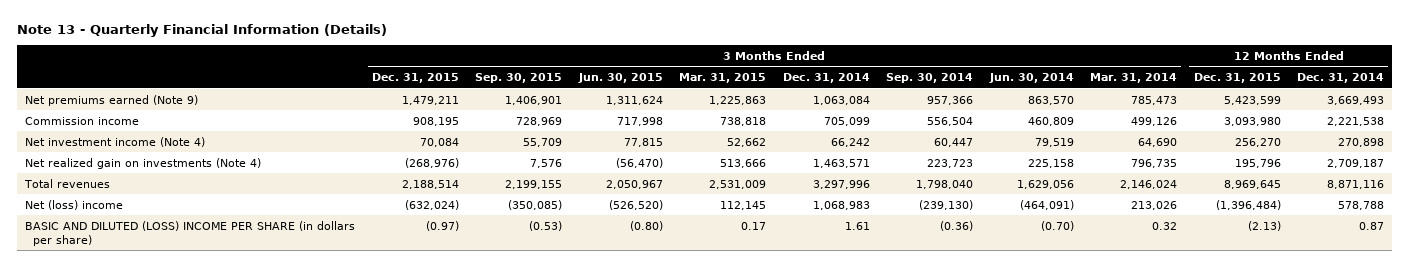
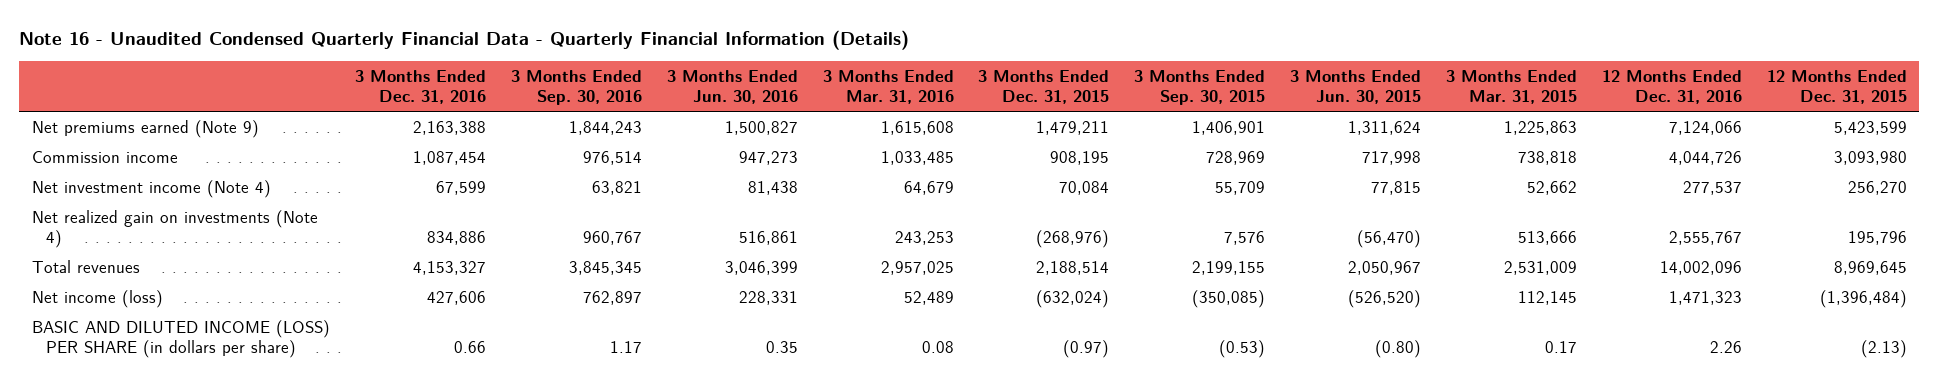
- Note 13 - Quarterly Financial Information (Details)
+ Note 16 - Unaudited Condensed Quarterly Financial Data - Quarterly Financial Information (Details)
- | 3 Months Ended Dec. 31, 2015 | 3 Months Ended Sep. 30, 2015 | 3 Months Ended Jun. 30, 2015 | 3 Months Ended Mar. 31, 2015 | 3 Months Ended Dec. 31, 2014 | 3 Months Ended Sep. 30, 2014 | 3 Months Ended Jun. 30, 2014 | 3 Months Ended Mar. 31, 2014 | 12 Months Ended Dec. 31, 2015 | 12 Months Ended Dec. 31, 2014
+ | 3 Months Ended Dec. 31, 2016 | 3 Months Ended Sep. 30, 2016 | 3 Months Ended Jun. 30, 2016 | 3 Months Ended Mar. 31, 2016 | 3 Months Ended Dec. 31, 2015 | 3 Months Ended Sep. 30, 2015 | 3 Months Ended Jun. 30, 2015 | 3 Months Ended Mar. 31, 2015 | 12 Months Ended Dec. 31, 2016 | 12 Months Ended Dec. 31, 2015
- Net (loss) income | (632,024) | (350,085) | (526,520) | 112,145 | 1,068,983 | (239,130) | (464,091) | 213,026 | (1,396,484) | 578,788
- BASIC AND DILUTED (LOSS) INCOME PER SHARE (in dollars per share) | (0.97) | (0.53) | (0.80) | 0.17 | 1.61 | (0.36) | (0.70) | 0.32 | (2.13) | 0.87
+ Net income (loss) | 427,606 | 762,897 | 228,331 | 52,489 | (632,024) | (350,085) | (526,520) | 112,145 | 1,471,323 | (1,396,484)
+ BASIC AND DILUTED INCOME (LOSS) PER SHARE (in dollars per share) | 0.66 | 1.17 | 0.35 | 0.08 | (0.97) | (0.53) | (0.80) | 0.17 | 2.26 | (2.13)

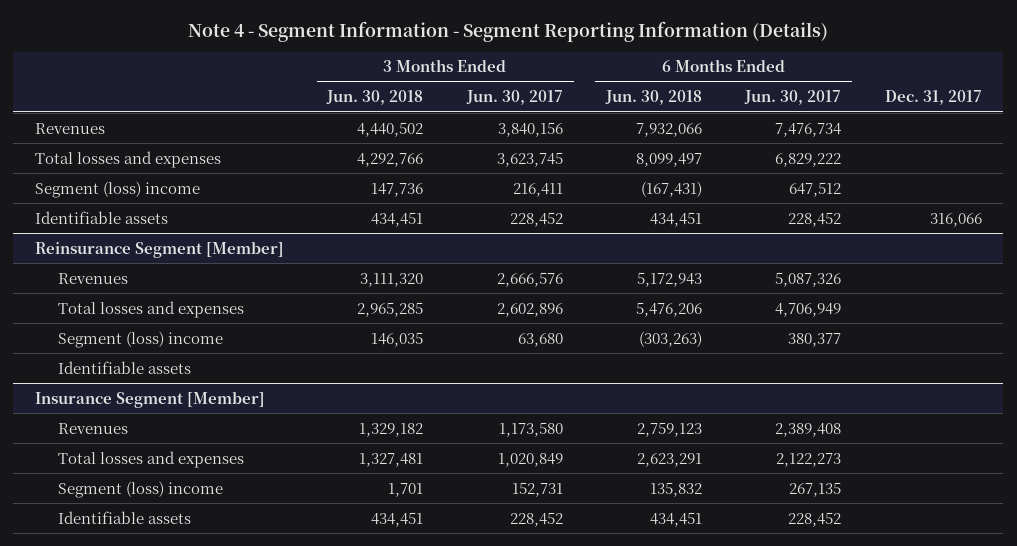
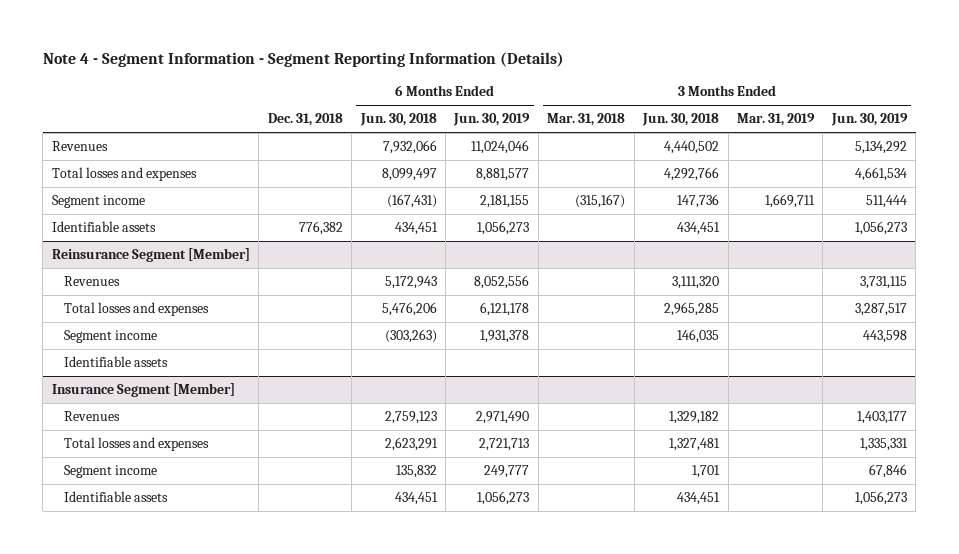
- | 3 Months Ended Jun. 30, 2018 | 3 Months Ended Jun. 30, 2017 | 6 Months Ended Jun. 30, 2018 | 6 Months Ended Jun. 30, 2017 | Dec. 31, 2017
+ | Dec. 31, 2018 | 6 Months Ended Jun. 30, 2018 | 6 Months Ended Jun. 30, 2019 | 3 Months Ended Mar. 31, 2018 | 3 Months Ended Jun. 30, 2018 | 3 Months Ended Mar. 31, 2019 | 3 Months Ended Jun. 30, 2019
- Segment (loss) income | 147,736 | 216,411 | (167,431) | 647,512 |
+ Segment income | | (167,431) | 2,181,155 | (315,167) | 147,736 | 1,669,711 | 511,444
@ Reinsurance Segment [Member]
- Segment (loss) income | 146,035 | 63,680 | (303,263) | 380,377 |
+ Segment income | | (303,263) | 1,931,378 | | 146,035 | | 443,598
@ Insurance Segment [Member]
- Segment (loss) income | 1,701 | 152,731 | 135,832 | 267,135 |
+ Segment income | | 135,832 | 249,777 | | 1,701 | | 67,846

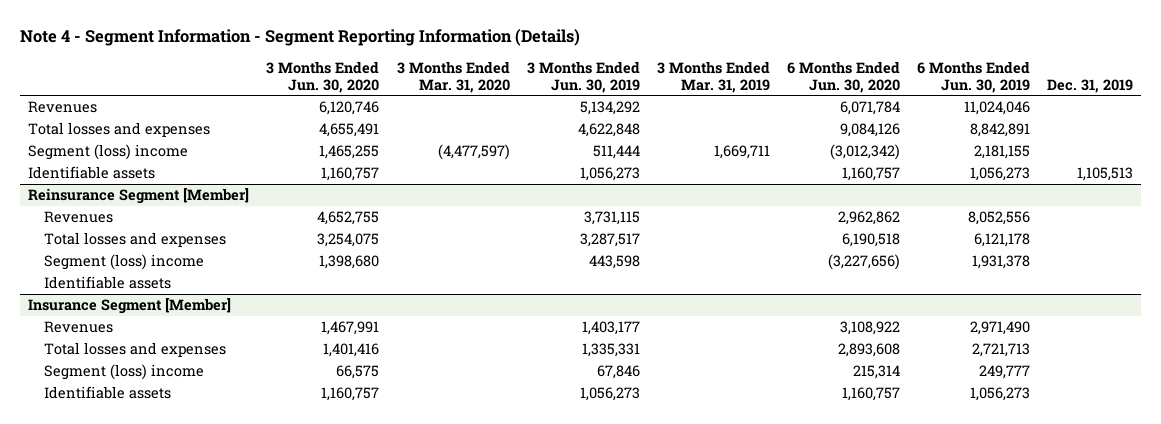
- | Dec. 31, 2018 | 6 Months Ended Jun. 30, 2018 | 6 Months Ended Jun. 30, 2019 | 3 Months Ended Mar. 31, 2018 | 3 Months Ended Jun. 30, 2018 | 3 Months Ended Mar. 31, 2019 | 3 Months Ended Jun. 30, 2019
+ | 3 Months Ended Jun. 30, 2020 | 3 Months Ended Mar. 31, 2020 | 3 Months Ended Jun. 30, 2019 | 3 Months Ended Mar. 31, 2019 | 6 Months Ended Jun. 30, 2020 | 6 Months Ended Jun. 30, 2019 | Dec. 31, 2019
- Total losses and expenses | | 8,099,497 | 8,881,577 | | 4,292,766 | | 4,661,534
- Segment income | | (167,431) | 2,181,155 | (315,167) | 147,736 | 1,669,711 | 511,444
+ Total losses and expenses | 4,655,491 | | 4,622,848 | | 9,084,126 | 8,842,891 |
+ Segment (loss) income | 1,465,255 | (4,477,597) | 511,444 | 1,669,711 | (3,012,342) | 2,181,155 |
@ Reinsurance Segment [Member]
- Segment income | | (303,263) | 1,931,378 | | 146,035 | | 443,598
+ Segment (loss) income | 1,398,680 | | 443,598 | | (3,227,656) | 1,931,378 |
@ Insurance Segment [Member]
- Segment income | | 135,832 | 249,777 | | 1,701 | | 67,846
+ Segment (loss) income | 66,575 | | 67,846 | | 215,314 | 249,777 |

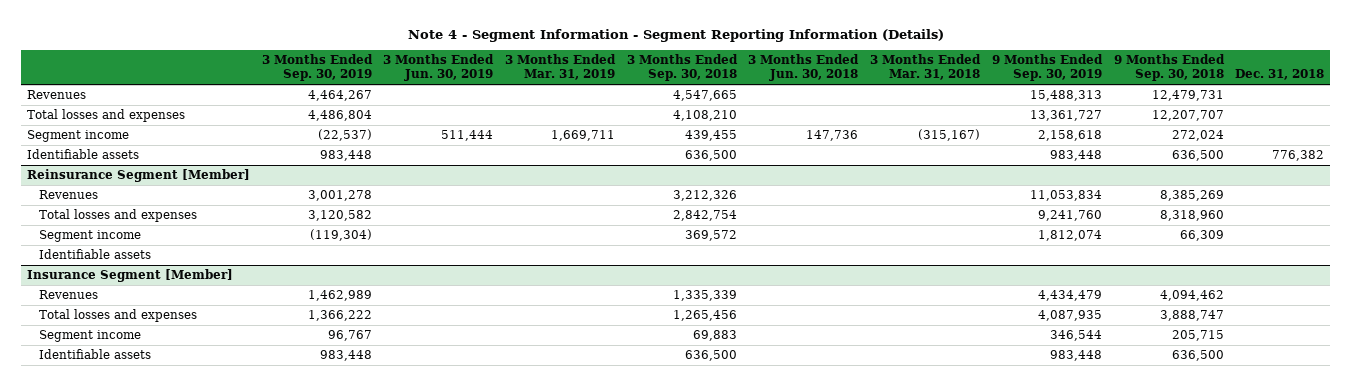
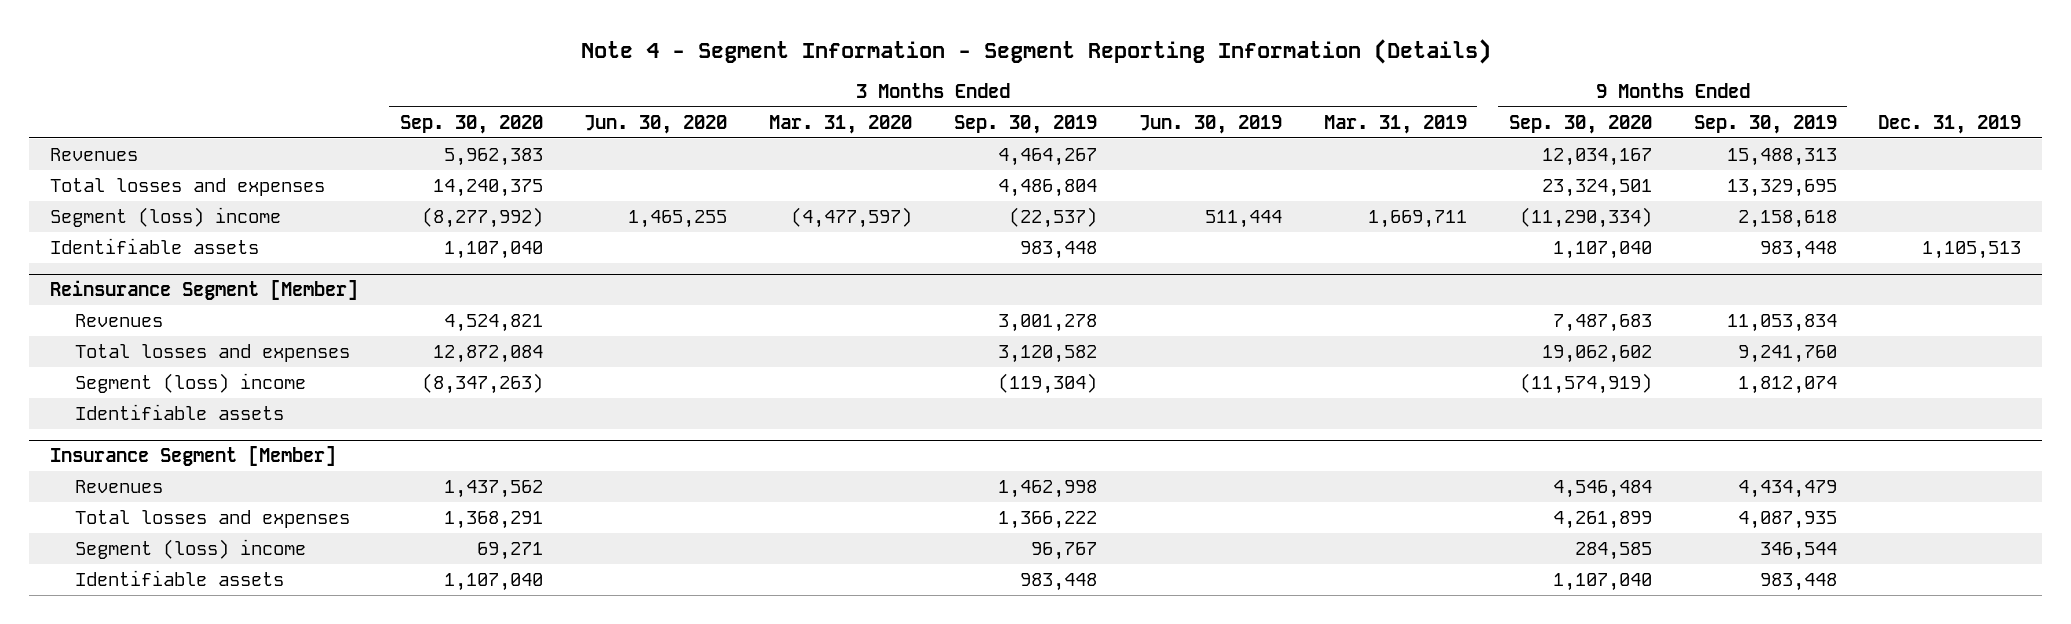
- | 3 Months Ended Sep. 30, 2019 | 3 Months Ended Jun. 30, 2019 | 3 Months Ended Mar. 31, 2019 | 3 Months Ended Sep. 30, 2018 | 3 Months Ended Jun. 30, 2018 | 3 Months Ended Mar. 31, 2018 | 9 Months Ended Sep. 30, 2019 | 9 Months Ended Sep. 30, 2018 | Dec. 31, 2018
+ | 3 Months Ended Sep. 30, 2020 | 3 Months Ended Jun. 30, 2020 | 3 Months Ended Mar. 31, 2020 | 3 Months Ended Sep. 30, 2019 | 3 Months Ended Jun. 30, 2019 | 3 Months Ended Mar. 31, 2019 | 9 Months Ended Sep. 30, 2020 | 9 Months Ended Sep. 30, 2019 | Dec. 31, 2019
- Total losses and expenses | 4,486,804 | | | 4,108,210 | | | 13,361,727 | 12,207,707 |
- Segment income | (22,537) | 511,444 | 1,669,711 | 439,455 | 147,736 | (315,167) | 2,158,618 | 272,024 |
+ Total losses and expenses | 14,240,375 | | | 4,486,804 | | | 23,324,501 | 13,329,695 |
+ Segment (loss) income | (8,277,992) | 1,465,255 | (4,477,597) | (22,537) | 511,444 | 1,669,711 | (11,290,334) | 2,158,618 |
@ Reinsurance Segment [Member]
- Segment income | (119,304) | | | 369,572 | | | 1,812,074 | 66,309 |
+ Segment (loss) income | (8,347,263) | | | (119,304) | | | (11,574,919) | 1,812,074 |
@ Insurance Segment [Member]
- Revenues | 1,462,989 | | | 1,335,339 | | | 4,434,479 | 4,094,462 |
+ Revenues | 1,437,562 | | | 1,462,998 | | | 4,546,484 | 4,434,479 |
- Segment income | 96,767 | | | 69,883 | | | 346,544 | 205,715 |
+ Segment (loss) income | 69,271 | | | 96,767 | | | 284,585 | 346,544 |

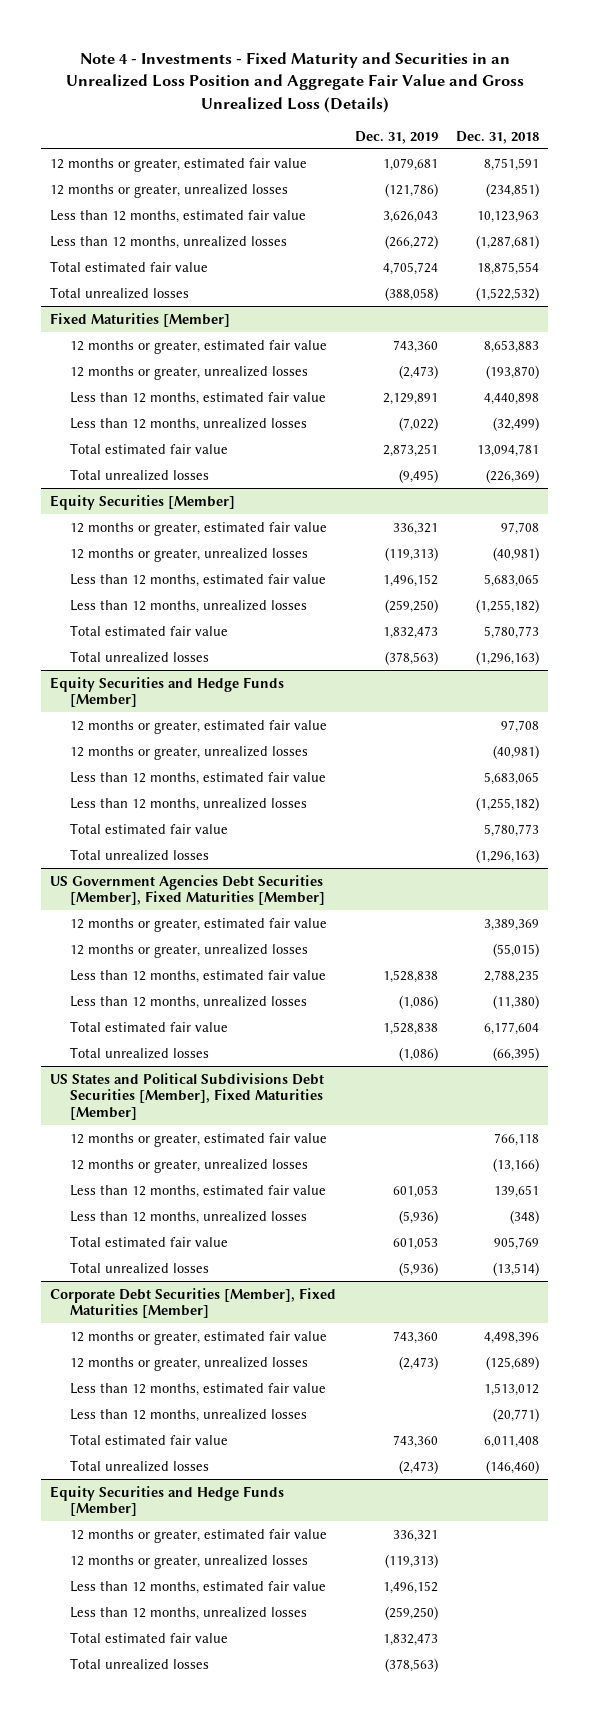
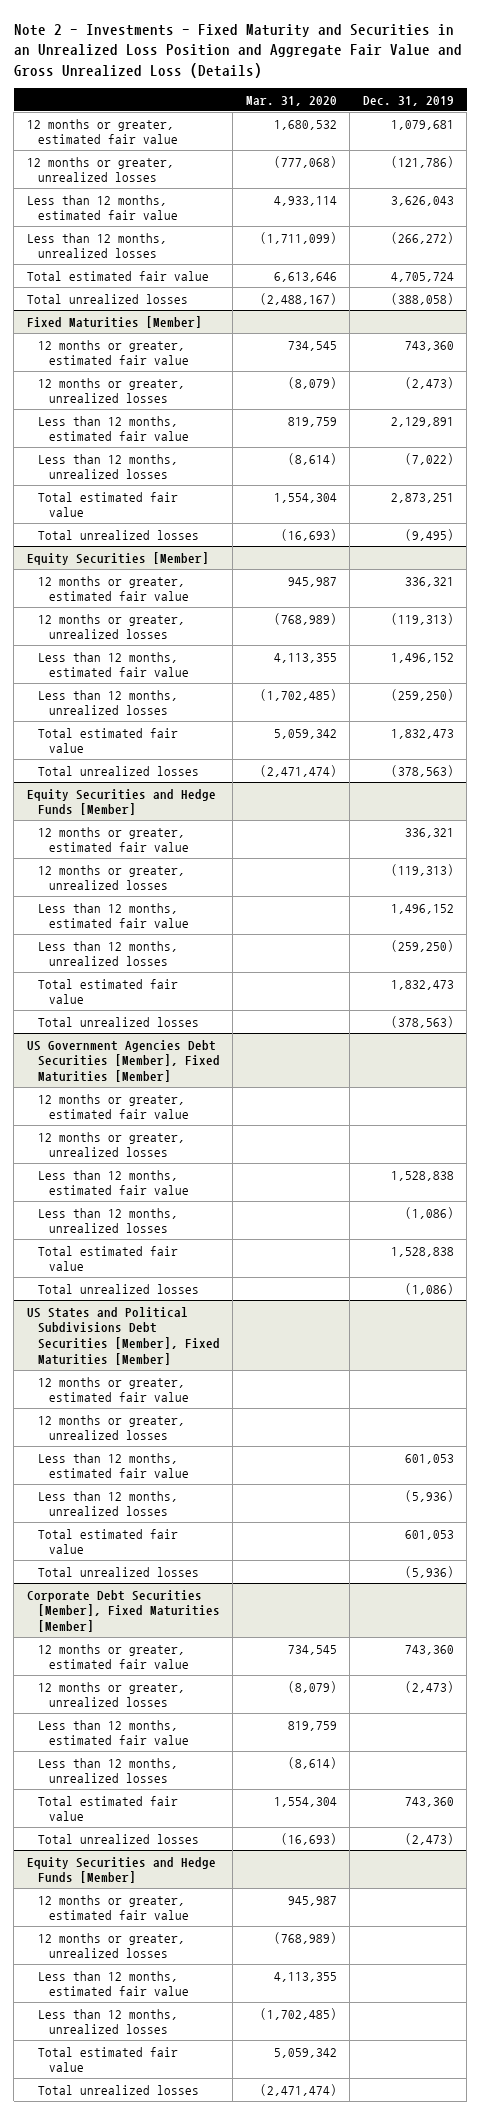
- Note 4 - Investments - Fixed Maturity and Securities in an Unrealized Loss Position and Aggregate Fair Value and Gross Unrealized Loss (Details)
+ Note 2 - Investments - Fixed Maturity and Securities in an Unrealized Loss Position and Aggregate Fair Value and Gross Unrealized Loss (Details)
- | Dec. 31, 2019 | Dec. 31, 2018
+ | Mar. 31, 2020 | Dec. 31, 2019
@ Equity Securities and Hedge Funds [Member]
moved up: 12 months or greater, estimated fair value | | 336,321
moved up: 12 months or greater, unrealized losses | | (119,313)
moved up: Less than 12 months, estimated fair value | | 1,496,152
moved up: Less than 12 months, unrealized losses | | (259,250)
moved up: Total estimated fair value | | 1,832,473
moved up: Total unrealized losses | | (378,563)
moved down: 12 months or greater, estimated fair value | 945,987 |
moved down: 12 months or greater, unrealized losses | (768,989) |
moved down: Less than 12 months, estimated fair value | 4,113,355 |
moved down: Less than 12 months, unrealized losses | (1,702,485) |
moved down: Total estimated fair value | 5,059,342 |
moved down: Total unrealized losses | (2,471,474) |

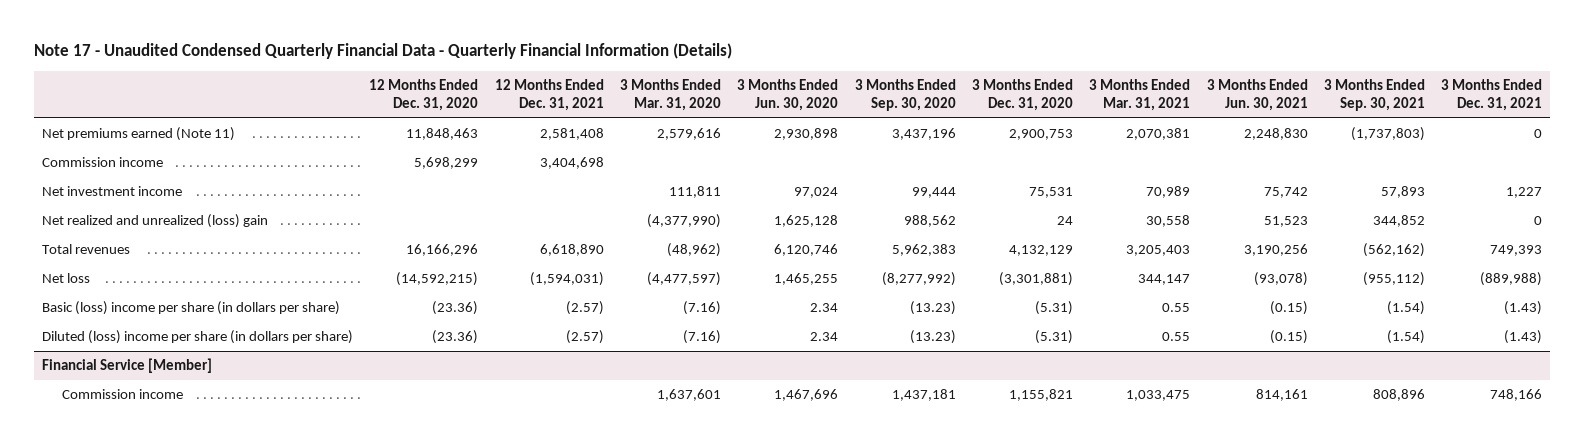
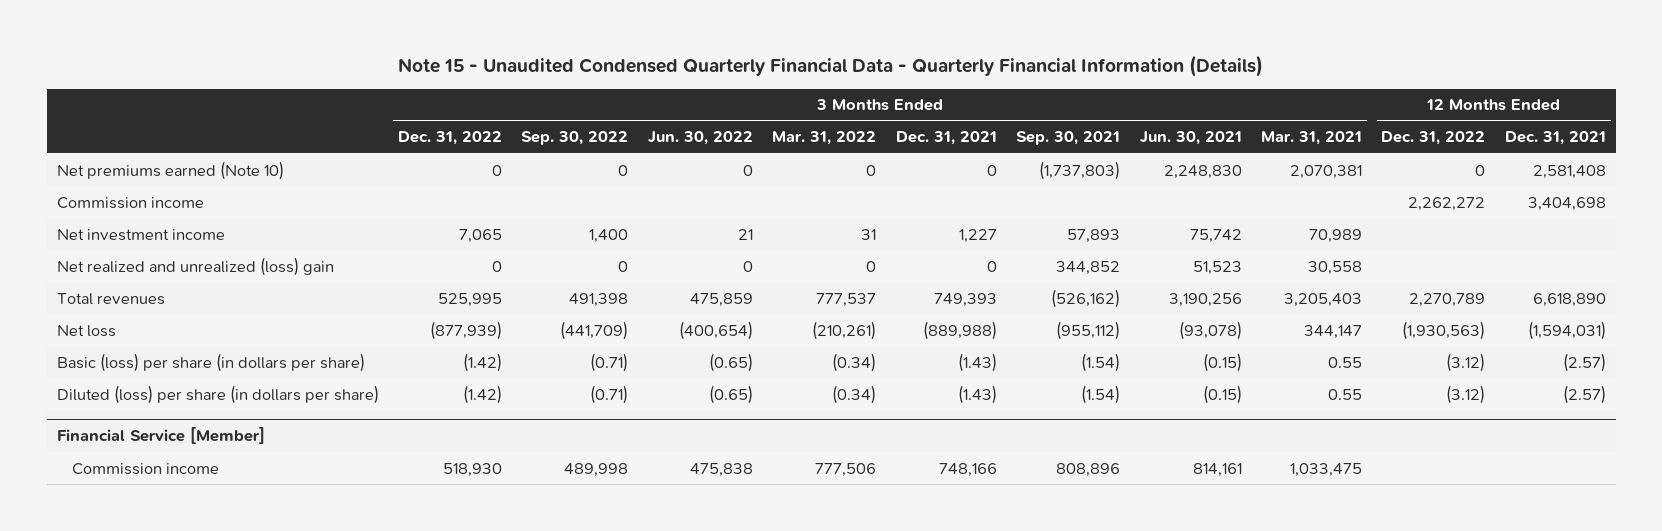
- Note 17 - Unaudited Condensed Quarterly Financial Data - Quarterly Financial Information (Details)
+ Note 15 - Unaudited Condensed Quarterly Financial Data - Quarterly Financial Information (Details)
- | 12 Months Ended Dec. 31, 2020 | 12 Months Ended Dec. 31, 2021 | 3 Months Ended Mar. 31, 2020 | 3 Months Ended Jun. 30, 2020 | 3 Months Ended Sep. 30, 2020 | 3 Months Ended Dec. 31, 2020 | 3 Months Ended Mar. 31, 2021 | 3 Months Ended Jun. 30, 2021 | 3 Months Ended Sep. 30, 2021 | 3 Months Ended Dec. 31, 2021
+ | 3 Months Ended Dec. 31, 2022 | 3 Months Ended Sep. 30, 2022 | 3 Months Ended Jun. 30, 2022 | 3 Months Ended Mar. 31, 2022 | 3 Months Ended Dec. 31, 2021 | 3 Months Ended Sep. 30, 2021 | 3 Months Ended Jun. 30, 2021 | 3 Months Ended Mar. 31, 2021 | 12 Months Ended Dec. 31, 2022 | 12 Months Ended Dec. 31, 2021
- Net premiums earned (Note 11) | 11,848,463 | 2,581,408 | 2,579,616 | 2,930,898 | 3,437,196 | 2,900,753 | 2,070,381 | 2,248,830 | (1,737,803) | 0
+ Net premiums earned (Note 10) | 0 | 0 | 0 | 0 | 0 | (1,737,803) | 2,248,830 | 2,070,381 | 0 | 2,581,408
- Total revenues | 16,166,296 | 6,618,890 | (48,962) | 6,120,746 | 5,962,383 | 4,132,129 | 3,205,403 | 3,190,256 | (562,162) | 749,393
+ Total revenues | 525,995 | 491,398 | 475,859 | 777,537 | 749,393 | (526,162) | 3,190,256 | 3,205,403 | 2,270,789 | 6,618,890
- Basic (loss) income per share (in dollars per share) | (23.36) | (2.57) | (7.16) | 2.34 | (13.23) | (5.31) | 0.55 | (0.15) | (1.54) | (1.43)
- Diluted (loss) income per share (in dollars per share) | (23.36) | (2.57) | (7.16) | 2.34 | (13.23) | (5.31) | 0.55 | (0.15) | (1.54) | (1.43)
+ Basic (loss) per share (in dollars per share) | (1.42) | (0.71) | (0.65) | (0.34) | (1.43) | (1.54) | (0.15) | 0.55 | (3.12) | (2.57)
+ Diluted (loss) per share (in dollars per share) | (1.42) | (0.71) | (0.65) | (0.34) | (1.43) | (1.54) | (0.15) | 0.55 | (3.12) | (2.57)

